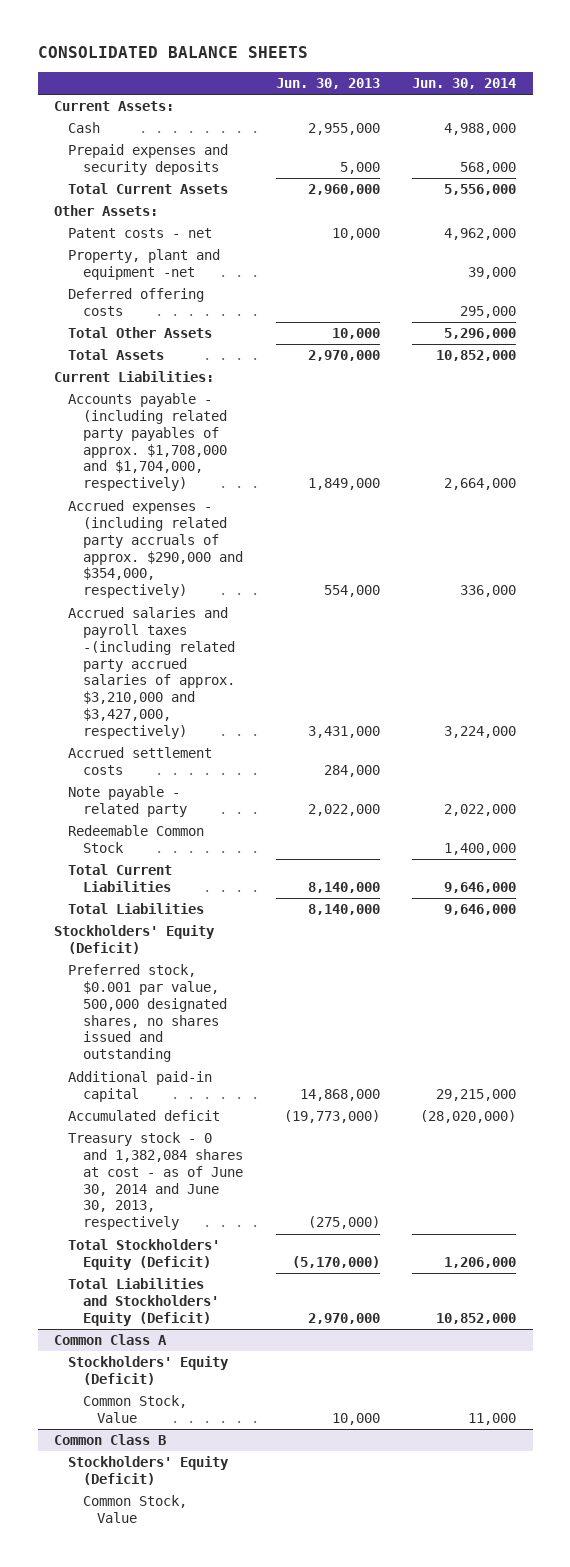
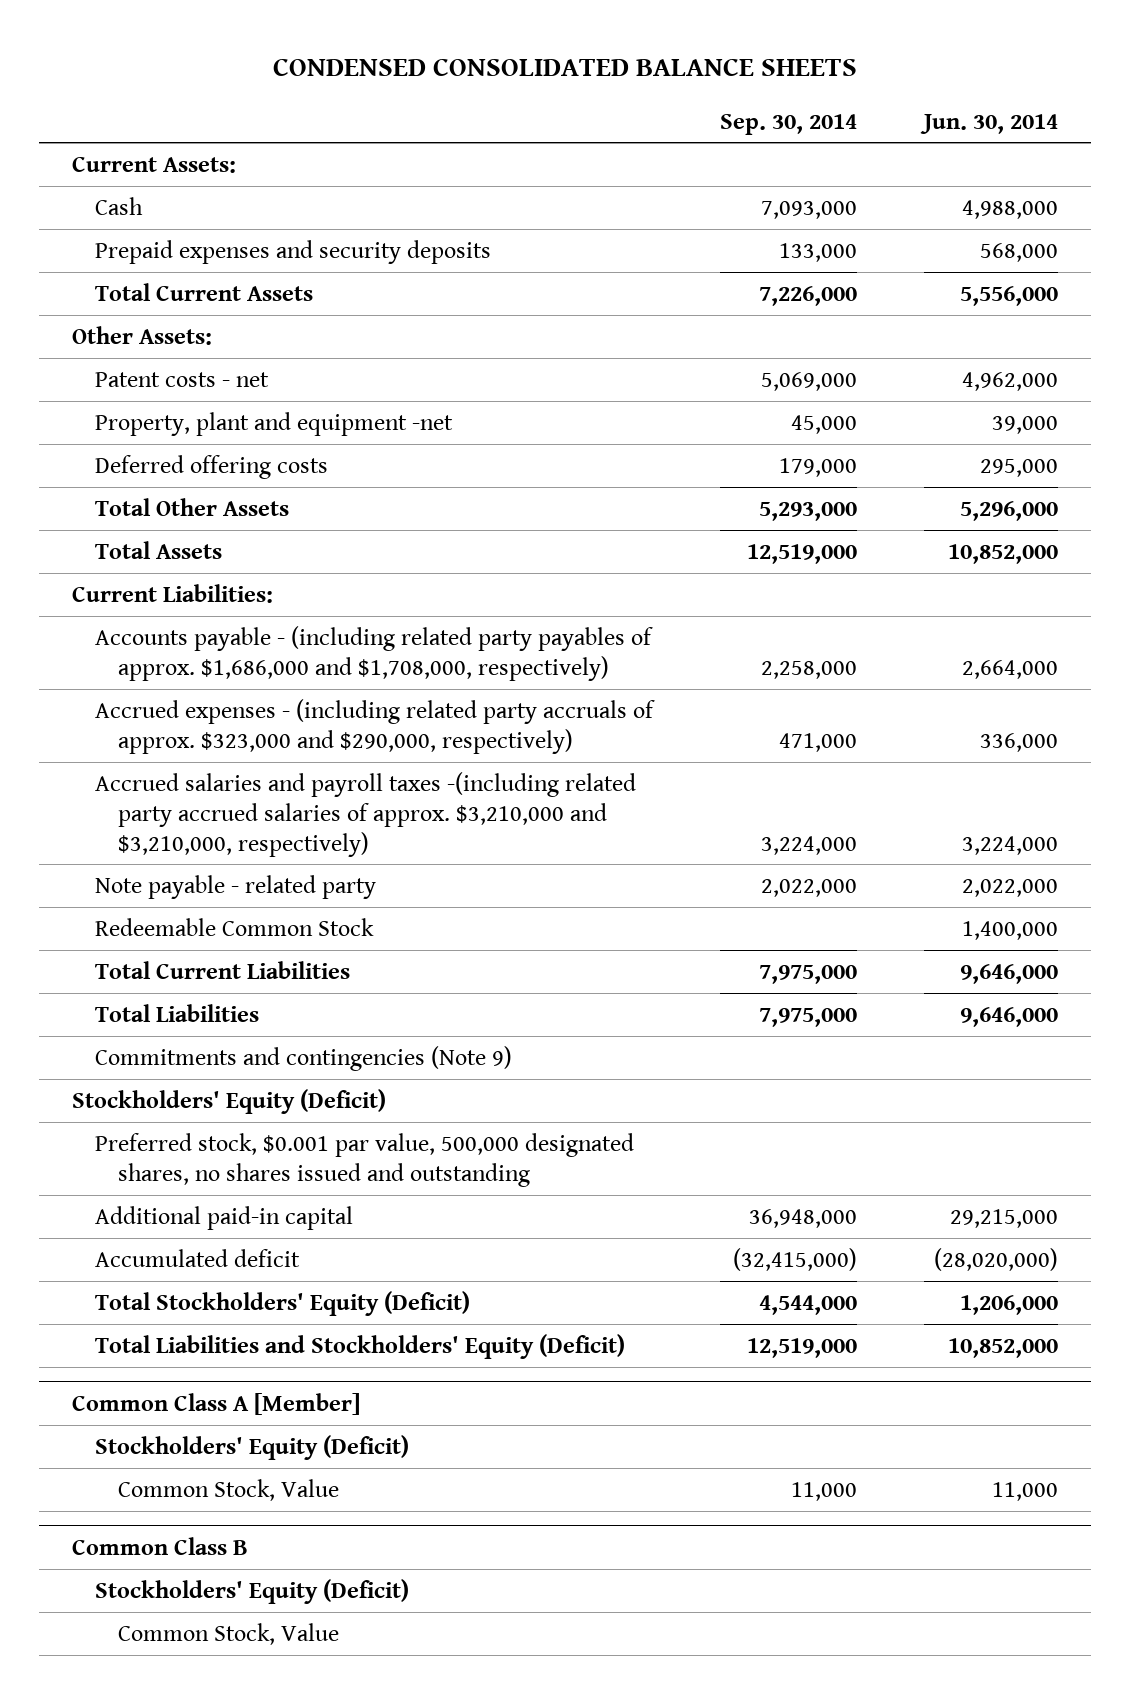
- CONSOLIDATED BALANCE SHEETS
+ CONDENSED CONSOLIDATED BALANCE SHEETS
- | Jun. 30, 2013 | Jun. 30, 2014
+ | Sep. 30, 2014 | Jun. 30, 2014
- Accounts payable - (including related party payables of approx. $1,708,000 and $1,704,000, respectively) | 1,849,000 | 2,664,000
- Accrued expenses - (including related party accruals of approx. $290,000 and $354,000, respectively) | 554,000 | 336,000
- Accrued salaries and payroll taxes -(including related party accrued salaries of approx. $3,210,000 and $3,427,000, respectively) | 3,431,000 | 3,224,000
- Accrued settlement costs | 284,000 |
+ Accounts payable - (including related party payables of approx. $1,686,000 and $1,708,000, respectively) | 2,258,000 | 2,664,000
+ Accrued expenses - (including related party accruals of approx. $323,000 and $290,000, respectively) | 471,000 | 336,000
+ Accrued salaries and payroll taxes -(including related party accrued salaries of approx. $3,210,000 and $3,210,000, respectively) | 3,224,000 | 3,224,000
+ Commitments and contingencies (Note 9)
- Treasury stock - 0 and 1,382,084 shares at cost - as of June 30, 2014 and June 30, 2013, respectively | (275,000) |
- Common Class A
+ Common Class A [Member]

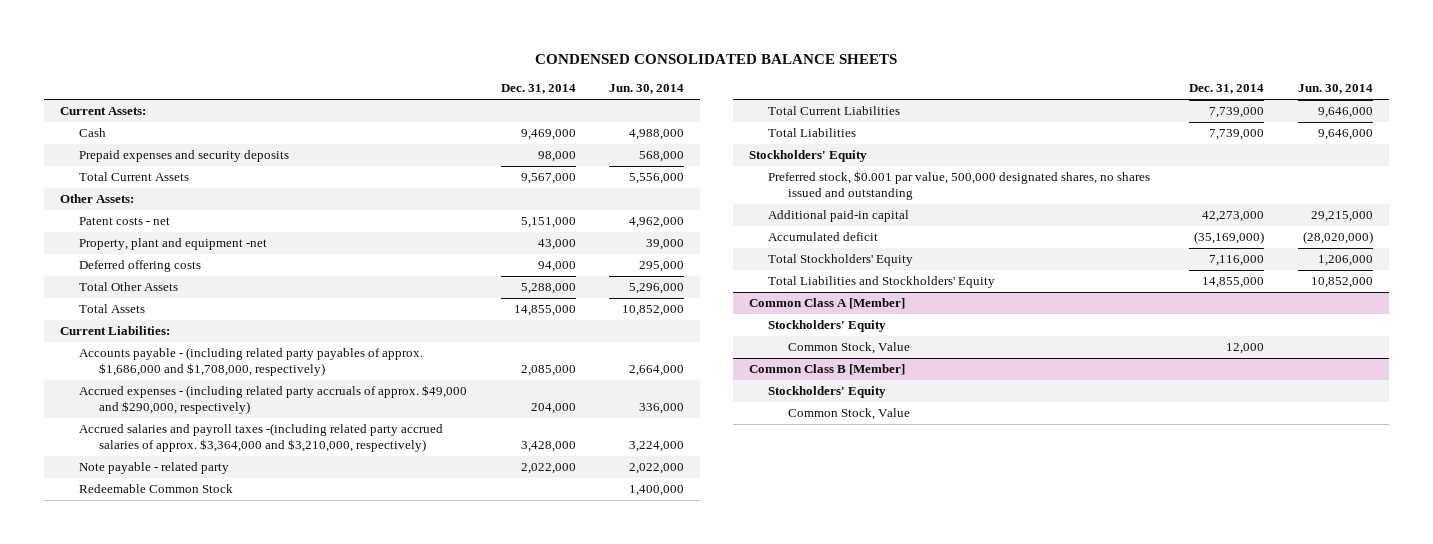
- | Sep. 30, 2014 | Jun. 30, 2014
+ | Dec. 31, 2014 | Jun. 30, 2014
- Accrued expenses - (including related party accruals of approx. $323,000 and $290,000, respectively) | 471,000 | 336,000
- Accrued salaries and payroll taxes -(including related party accrued salaries of approx. $3,210,000 and $3,210,000, respectively) | 3,224,000 | 3,224,000
+ Accrued expenses - (including related party accruals of approx. $49,000 and $290,000, respectively) | 204,000 | 336,000
+ Accrued salaries and payroll taxes -(including related party accrued salaries of approx. $3,364,000 and $3,210,000, respectively) | 3,428,000 | 3,224,000
- Commitments and contingencies (Note 9)
- Stockholders' Equity (Deficit)
+ Stockholders' Equity
- Total Stockholders' Equity (Deficit) | 4,544,000 | 1,206,000
- Total Liabilities and Stockholders' Equity (Deficit) | 12,519,000 | 10,852,000
+ Total Stockholders' Equity | 7,116,000 | 1,206,000
+ Total Liabilities and Stockholders' Equity | 14,855,000 | 10,852,000
@ Common Class A [Member]
- Stockholders' Equity (Deficit)
- Common Stock, Value | 11,000 | 11,000
- Common Class B
- Stockholders' Equity (Deficit)
@ Common Class A [Member]
+ Stockholders' Equity
+ Common Class B [Member]
+ Stockholders' Equity
+ Common Stock, Value

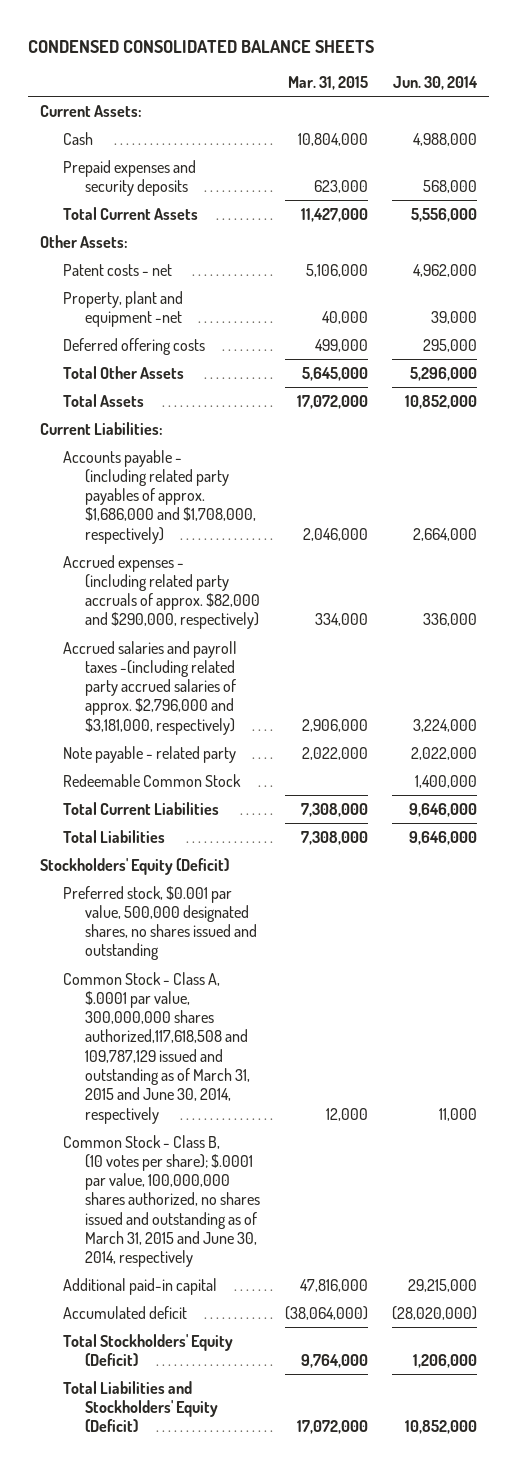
- | Dec. 31, 2014 | Jun. 30, 2014
+ | Mar. 31, 2015 | Jun. 30, 2014
- Accrued expenses - (including related party accruals of approx. $49,000 and $290,000, respectively) | 204,000 | 336,000
- Accrued salaries and payroll taxes -(including related party accrued salaries of approx. $3,364,000 and $3,210,000, respectively) | 3,428,000 | 3,224,000
+ Accrued expenses - (including related party accruals of approx. $82,000 and $290,000, respectively) | 334,000 | 336,000
+ Accrued salaries and payroll taxes -(including related party accrued salaries of approx. $2,796,000 and $3,181,000, respectively) | 2,906,000 | 3,224,000
- Stockholders' Equity
+ Stockholders' Equity (Deficit)
+ Common Stock - Class A, $.0001 par value, 300,000,000 shares authorized,117,618,508 and 109,787,129 issued and outstanding as of March 31, 2015 and June 30, 2014, respectively | 12,000 | 11,000
+ Common Stock - Class B, (10 votes per share); $.0001 par value, 100,000,000 shares authorized, no shares issued and outstanding as of March 31, 2015 and June 30, 2014, respectively
- Total Stockholders' Equity | 7,116,000 | 1,206,000
- Total Liabilities and Stockholders' Equity | 14,855,000 | 10,852,000
- Common Class A [Member]
- Stockholders' Equity
- Common Stock, Value | 12,000 |
- Common Class B [Member]
- Stockholders' Equity
- Common Stock, Value
+ Total Stockholders' Equity (Deficit) | 9,764,000 | 1,206,000
+ Total Liabilities and Stockholders' Equity (Deficit) | 17,072,000 | 10,852,000

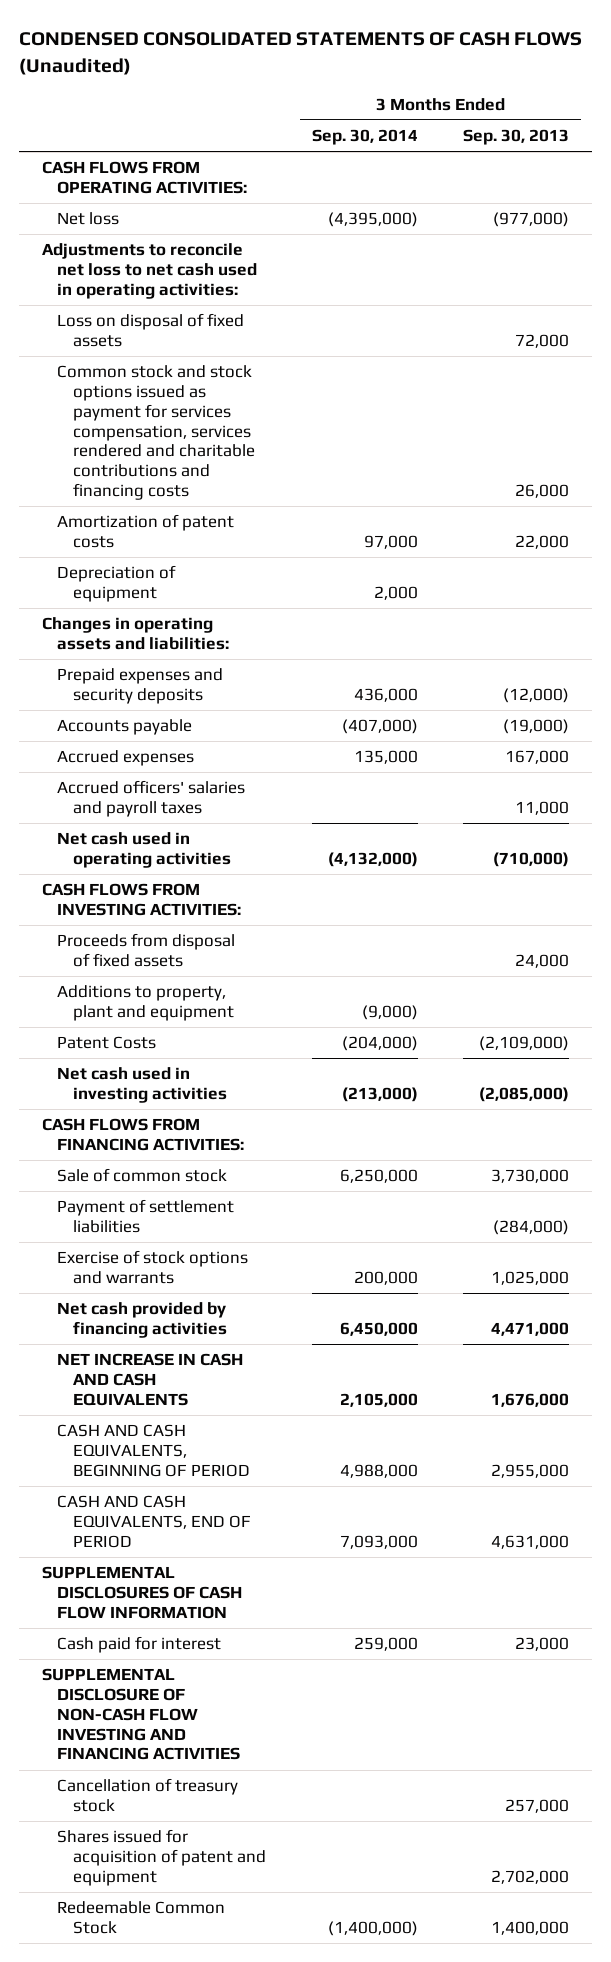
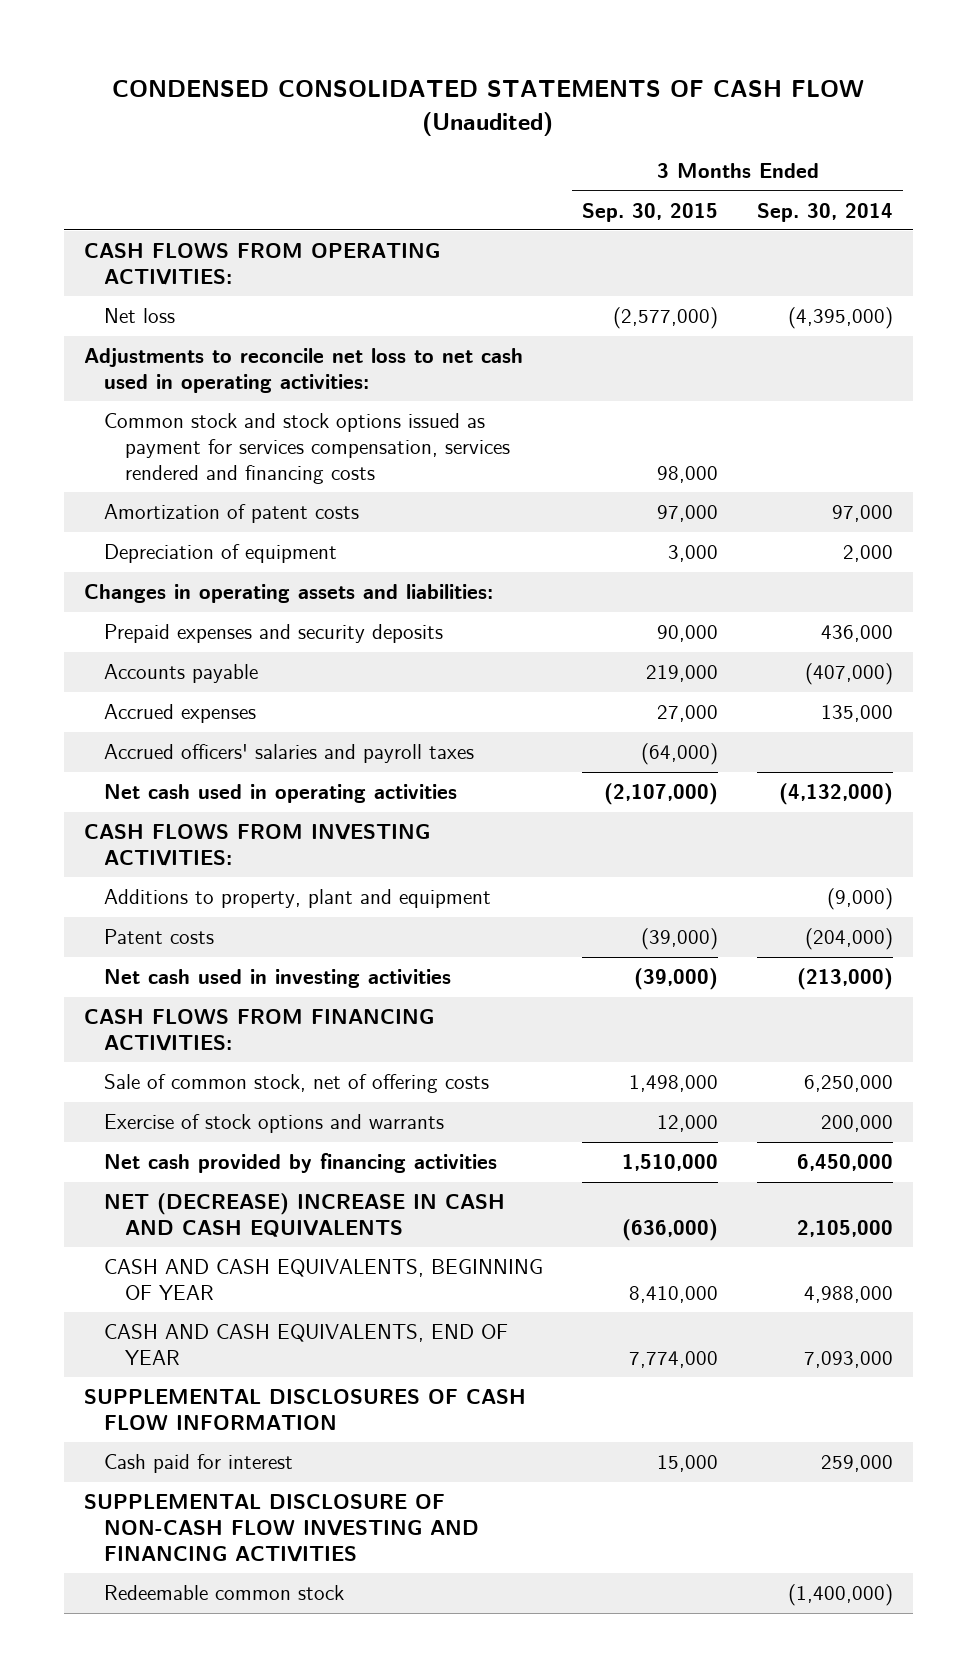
- CONDENSED CONSOLIDATED STATEMENTS OF CASH FLOWS (Unaudited)
+ CONDENSED CONSOLIDATED STATEMENTS OF CASH FLOW (Unaudited)
- | 3 Months Ended Sep. 30, 2014 | 3 Months Ended Sep. 30, 2013
+ | 3 Months Ended Sep. 30, 2015 | 3 Months Ended Sep. 30, 2014
- Loss on disposal of fixed assets | | 72,000
- Common stock and stock options issued as payment for services compensation, services rendered and charitable contributions and financing costs | | 26,000
+ Common stock and stock options issued as payment for services compensation, services rendered and financing costs | 98,000 |
- Proceeds from disposal of fixed assets | | 24,000
- Patent Costs | (204,000) | (2,109,000)
+ Patent costs | (39,000) | (204,000)
- Sale of common stock | 6,250,000 | 3,730,000
- Payment of settlement liabilities | | (284,000)
+ Sale of common stock, net of offering costs | 1,498,000 | 6,250,000
- NET INCREASE IN CASH AND CASH EQUIVALENTS | 2,105,000 | 1,676,000
- CASH AND CASH EQUIVALENTS, BEGINNING OF PERIOD | 4,988,000 | 2,955,000
- CASH AND CASH EQUIVALENTS, END OF PERIOD | 7,093,000 | 4,631,000
+ NET (DECREASE) INCREASE IN CASH AND CASH EQUIVALENTS | (636,000) | 2,105,000
+ CASH AND CASH EQUIVALENTS, BEGINNING OF YEAR | 8,410,000 | 4,988,000
+ CASH AND CASH EQUIVALENTS, END OF YEAR | 7,774,000 | 7,093,000
- Cancellation of treasury stock | | 257,000
- Shares issued for acquisition of patent and equipment | | 2,702,000
- Redeemable Common Stock | (1,400,000) | 1,400,000
+ Redeemable common stock | | (1,400,000)

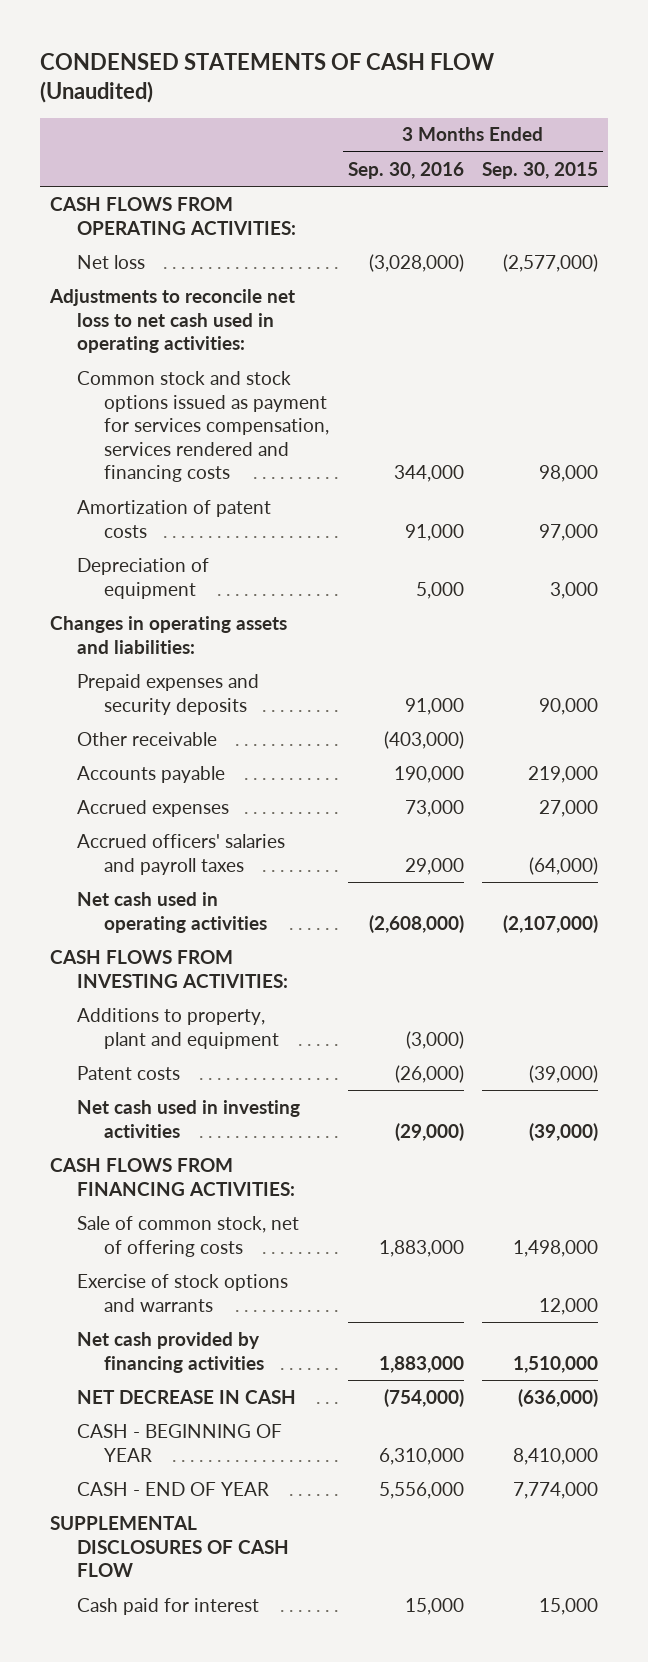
- CONDENSED CONSOLIDATED STATEMENTS OF CASH FLOW (Unaudited)
+ CONDENSED STATEMENTS OF CASH FLOW (Unaudited)
- | 3 Months Ended Sep. 30, 2015 | 3 Months Ended Sep. 30, 2014
+ | 3 Months Ended Sep. 30, 2016 | 3 Months Ended Sep. 30, 2015
+ Other receivable | (403,000) |
- NET (DECREASE) INCREASE IN CASH AND CASH EQUIVALENTS | (636,000) | 2,105,000
- CASH AND CASH EQUIVALENTS, BEGINNING OF YEAR | 8,410,000 | 4,988,000
- CASH AND CASH EQUIVALENTS, END OF YEAR | 7,774,000 | 7,093,000
- SUPPLEMENTAL DISCLOSURES OF CASH FLOW INFORMATION
+ NET DECREASE IN CASH | (754,000) | (636,000)
+ CASH - BEGINNING OF YEAR | 6,310,000 | 8,410,000
+ CASH - END OF YEAR | 5,556,000 | 7,774,000
+ SUPPLEMENTAL DISCLOSURES OF CASH FLOW
- SUPPLEMENTAL DISCLOSURE OF NON-CASH FLOW INVESTING AND FINANCING ACTIVITIES
- Redeemable common stock | | (1,400,000)

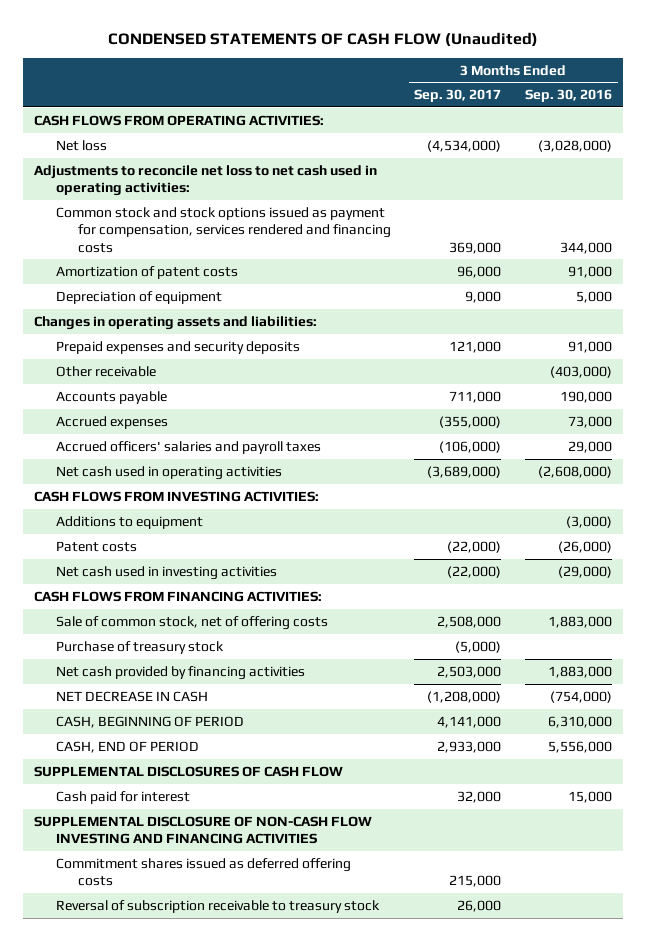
- | 3 Months Ended Sep. 30, 2016 | 3 Months Ended Sep. 30, 2015
+ | 3 Months Ended Sep. 30, 2017 | 3 Months Ended Sep. 30, 2016
- Common stock and stock options issued as payment for services compensation, services rendered and financing costs | 344,000 | 98,000
+ Common stock and stock options issued as payment for compensation, services rendered and financing costs | 369,000 | 344,000
- Additions to property, plant and equipment | (3,000) |
+ Additions to equipment | | (3,000)
- Exercise of stock options and warrants | | 12,000
+ Purchase of treasury stock | (5,000) |
- CASH - BEGINNING OF YEAR | 6,310,000 | 8,410,000
- CASH - END OF YEAR | 5,556,000 | 7,774,000
+ CASH, BEGINNING OF PERIOD | 4,141,000 | 6,310,000
+ CASH, END OF PERIOD | 2,933,000 | 5,556,000
+ SUPPLEMENTAL DISCLOSURE OF NON-CASH FLOW INVESTING AND FINANCING ACTIVITIES
+ Commitment shares issued as deferred offering costs | 215,000 |
+ Reversal of subscription receivable to treasury stock | 26,000 |

